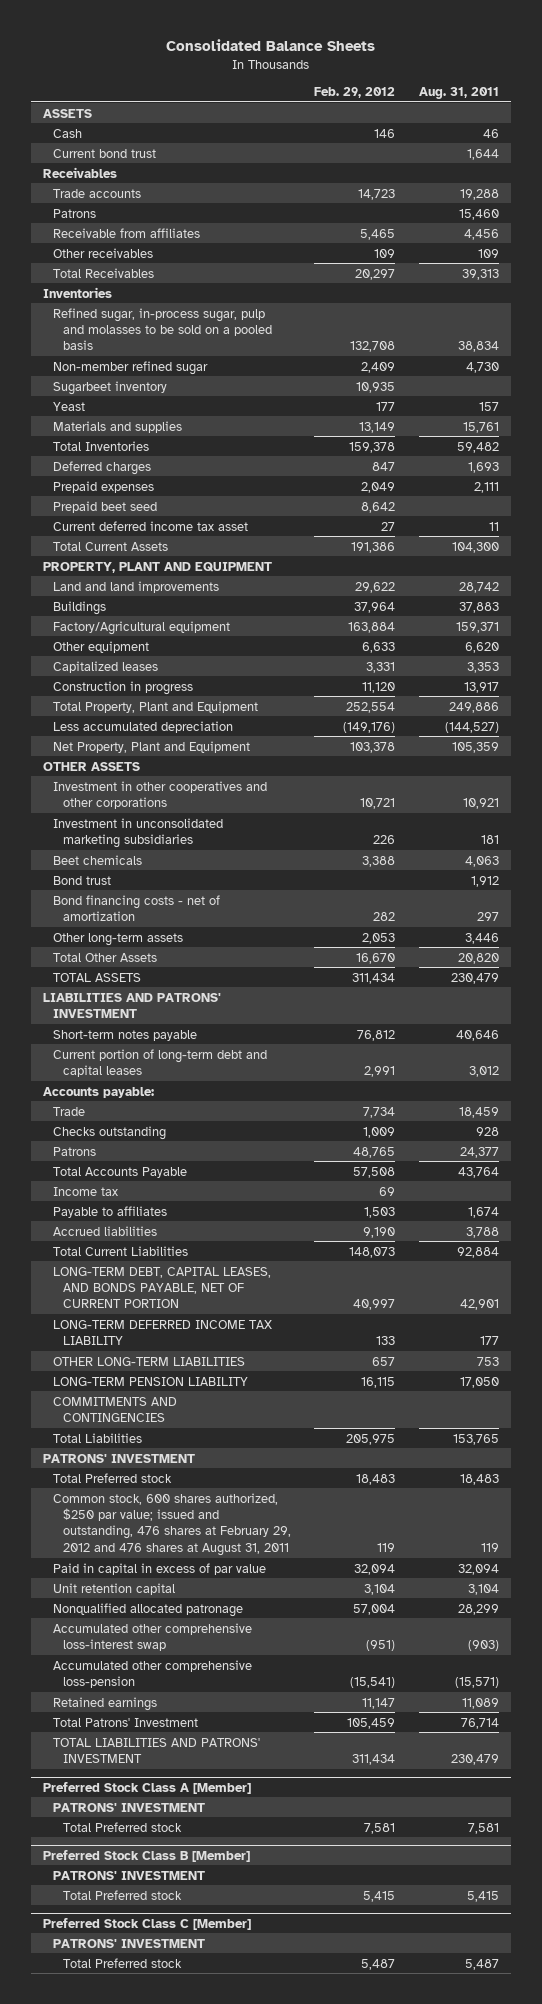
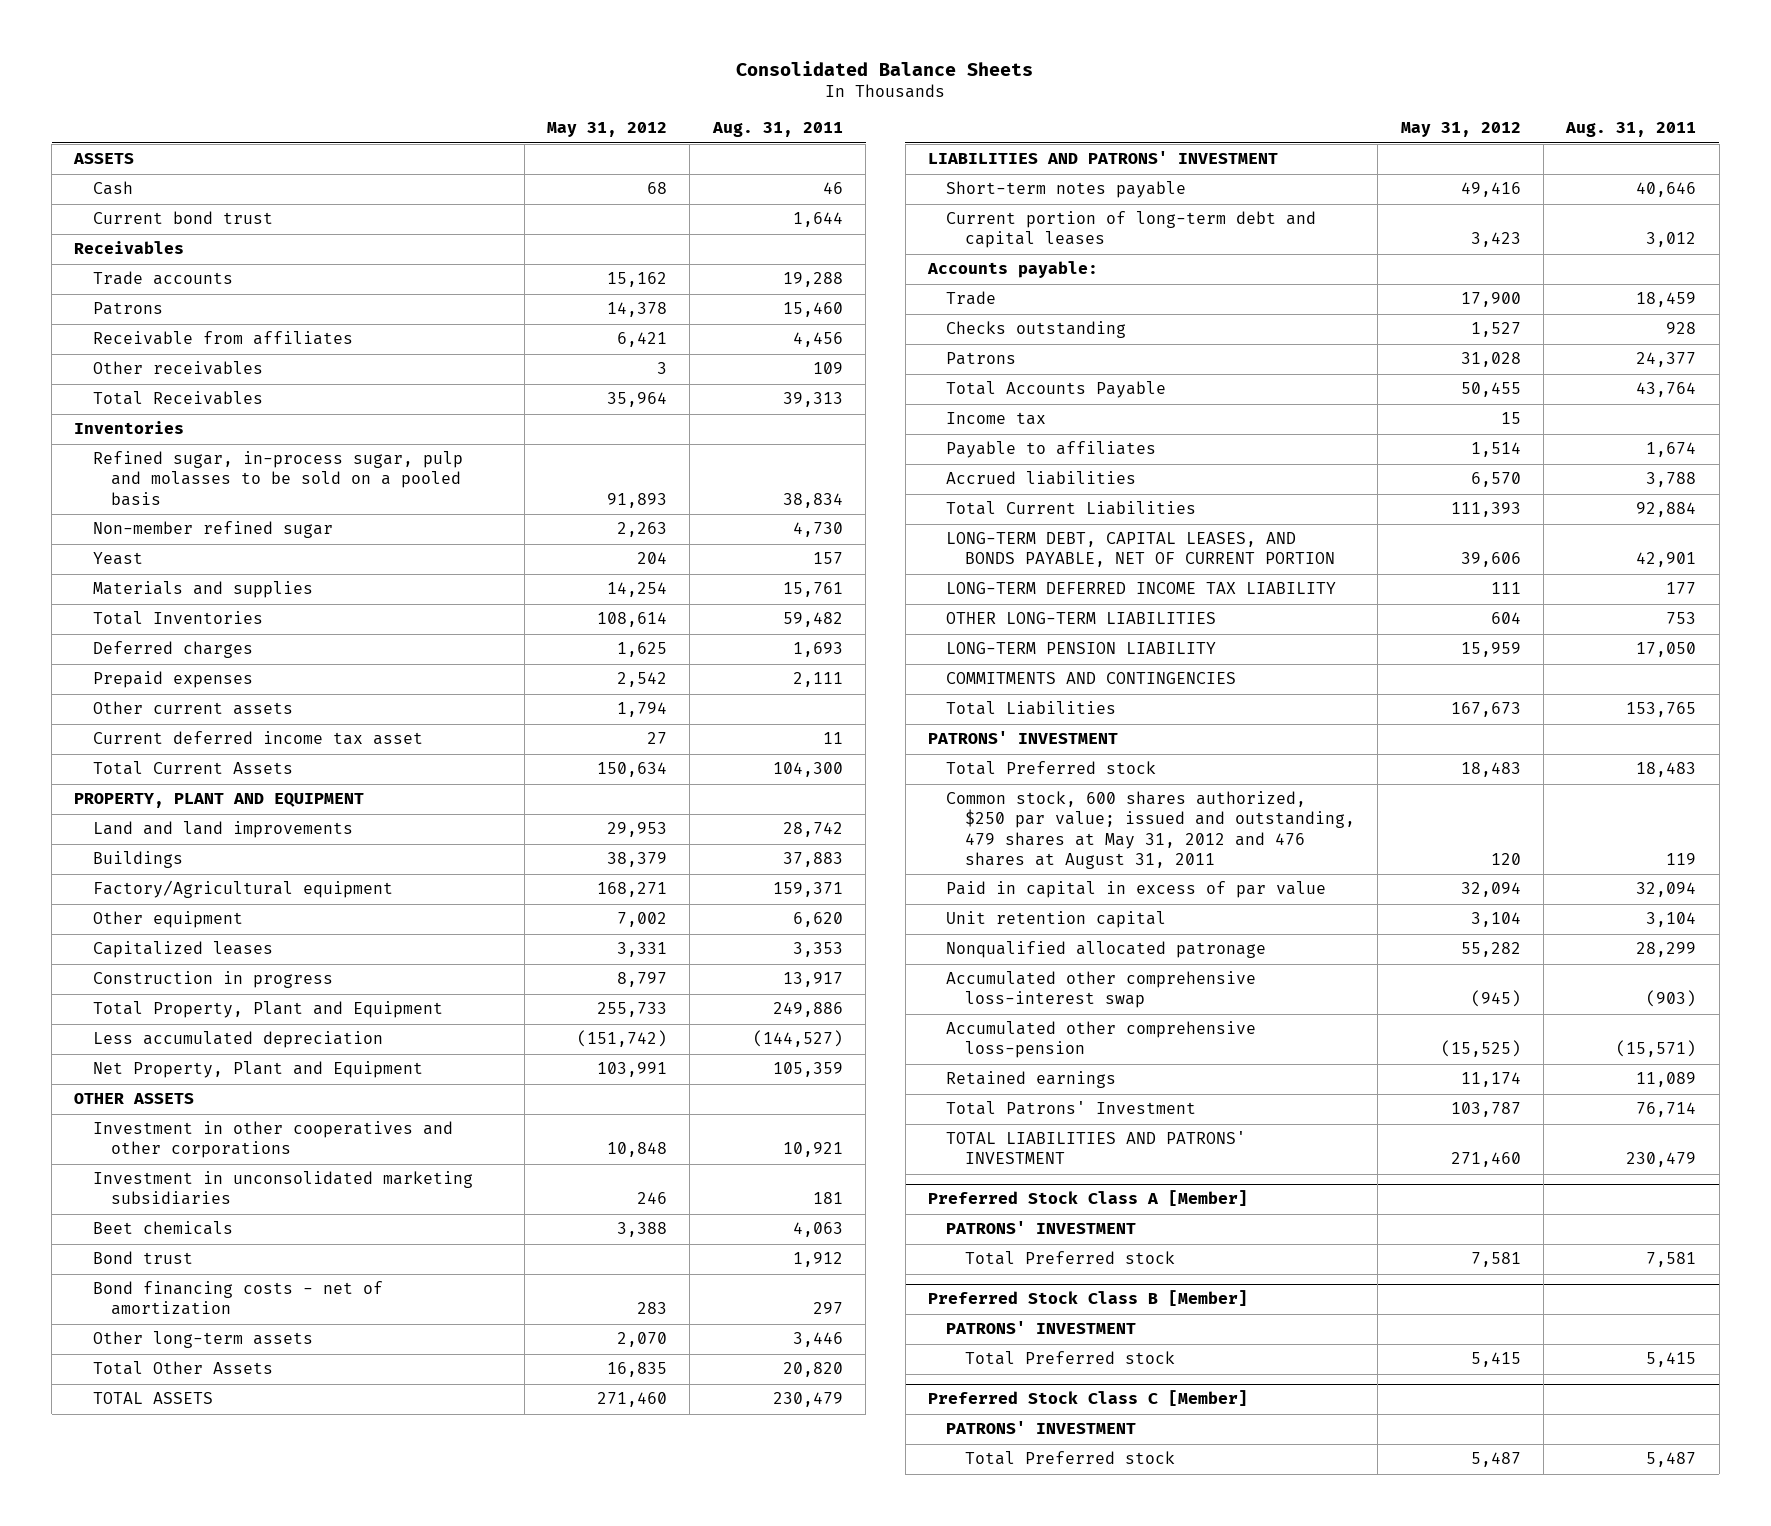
- | Feb. 29, 2012 | Aug. 31, 2011
+ | May 31, 2012 | Aug. 31, 2011
- Sugarbeet inventory | 10,935 |
- Prepaid beet seed | 8,642 |
+ Other current assets | 1,794 |
- Common stock, 600 shares authorized, $250 par value; issued and outstanding, 476 shares at February 29, 2012 and 476 shares at August 31, 2011 | 119 | 119
+ Common stock, 600 shares authorized, $250 par value; issued and outstanding, 479 shares at May 31, 2012 and 476 shares at August 31, 2011 | 120 | 119

